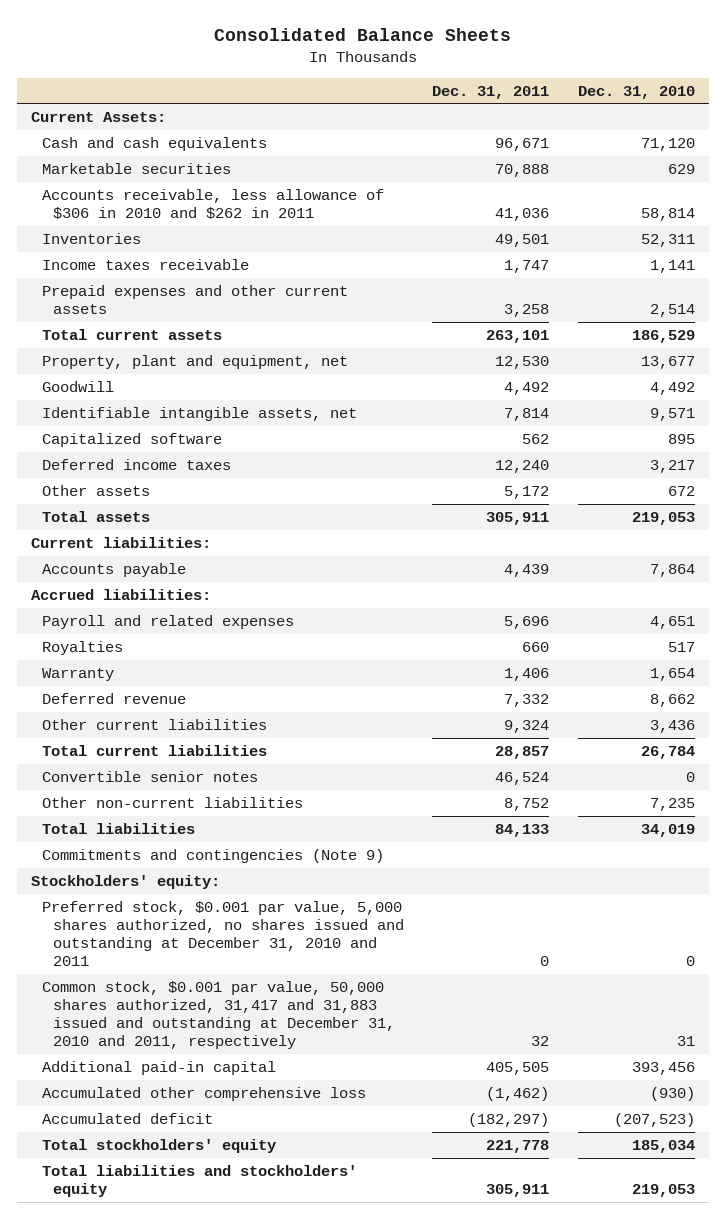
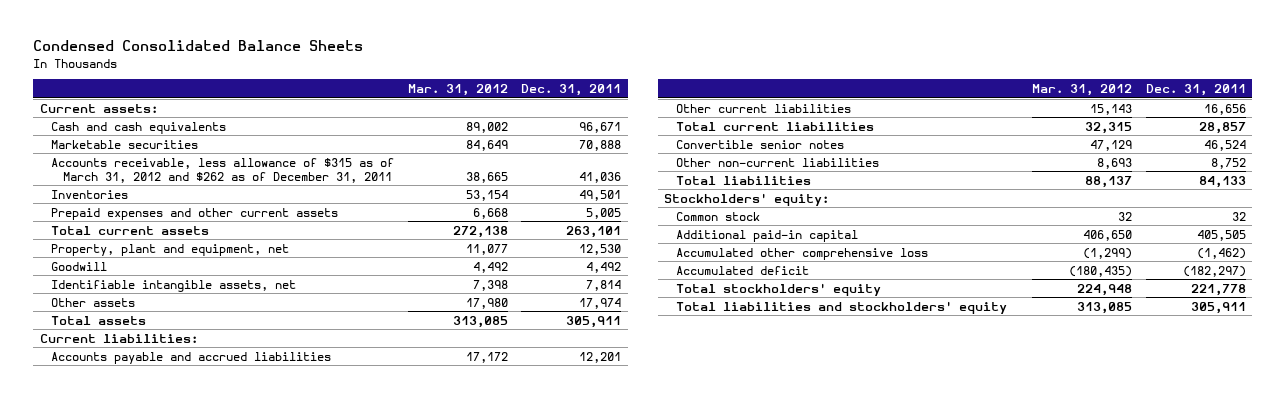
- Consolidated Balance Sheets
+ Condensed Consolidated Balance Sheets
- | Dec. 31, 2011 | Dec. 31, 2010
+ | Mar. 31, 2012 | Dec. 31, 2011
- Current Assets:
+ Current assets:
- Accounts receivable, less allowance of $306 in 2010 and $262 in 2011 | 41,036 | 58,814
+ Accounts receivable, less allowance of $315 as of March 31, 2012 and $262 as of December 31, 2011 | 38,665 | 41,036
- Income taxes receivable | 1,747 | 1,141
- Prepaid expenses and other current assets | 3,258 | 2,514
+ Prepaid expenses and other current assets | 6,668 | 5,005
- Capitalized software | 562 | 895
- Deferred income taxes | 12,240 | 3,217
- Other assets | 5,172 | 672
+ Other assets | 17,980 | 17,974
- Accounts payable | 4,439 | 7,864
- Accrued liabilities:
- Payroll and related expenses | 5,696 | 4,651
- Royalties | 660 | 517
- Warranty | 1,406 | 1,654
- Deferred revenue | 7,332 | 8,662
- Other current liabilities | 9,324 | 3,436
+ Accounts payable and accrued liabilities | 17,172 | 12,201
+ Other current liabilities | 15,143 | 16,656
- Commitments and contingencies (Note 9)
- Preferred stock, $0.001 par value, 5,000 shares authorized, no shares issued and outstanding at December 31, 2010 and 2011 | 0 | 0
- Common stock, $0.001 par value, 50,000 shares authorized, 31,417 and 31,883 issued and outstanding at December 31, 2010 and 2011, respectively | 32 | 31
+ Common stock | 32 | 32

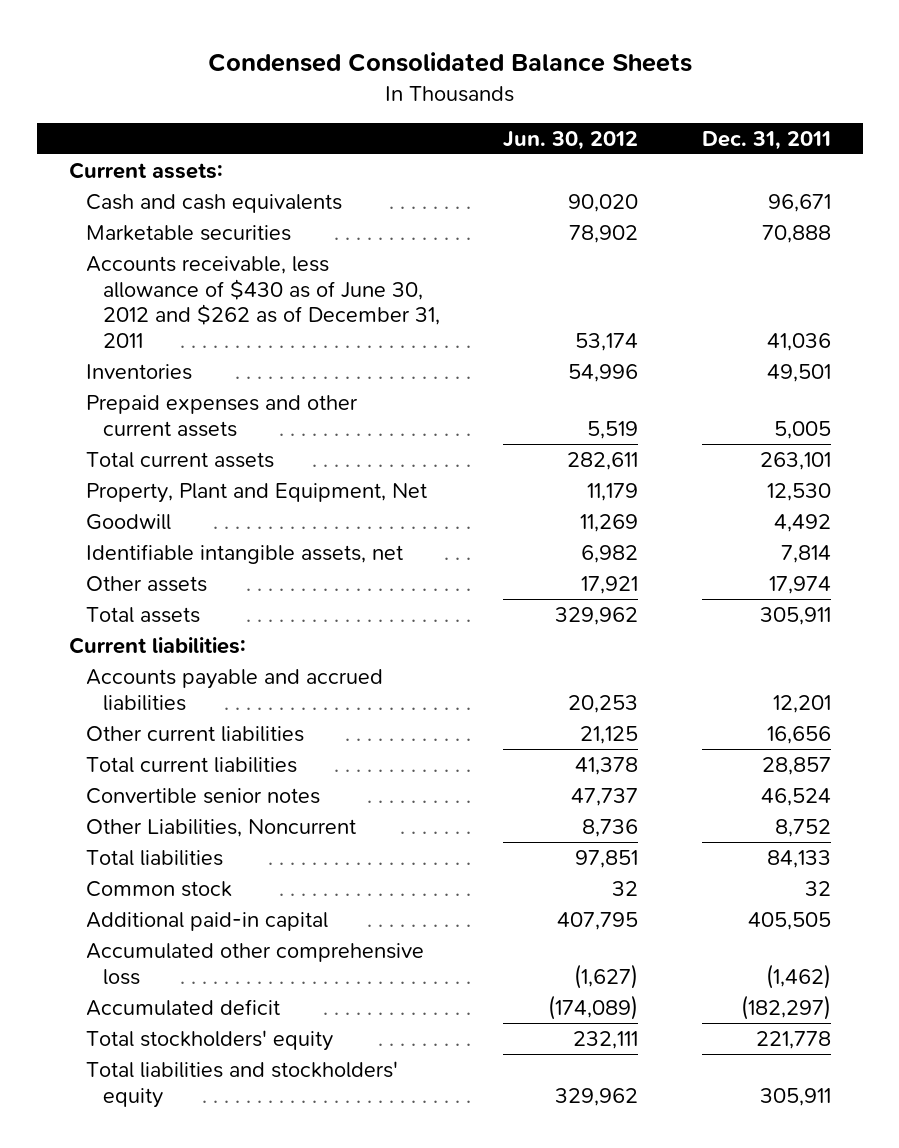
- | Mar. 31, 2012 | Dec. 31, 2011
+ | Jun. 30, 2012 | Dec. 31, 2011
- Accounts receivable, less allowance of $315 as of March 31, 2012 and $262 as of December 31, 2011 | 38,665 | 41,036
+ Accounts receivable, less allowance of $430 as of June 30, 2012 and $262 as of December 31, 2011 | 53,174 | 41,036
- Property, plant and equipment, net | 11,077 | 12,530
+ Property, Plant and Equipment, Net | 11,179 | 12,530
- Other non-current liabilities | 8,693 | 8,752
+ Other Liabilities, Noncurrent | 8,736 | 8,752
- Stockholders' equity:

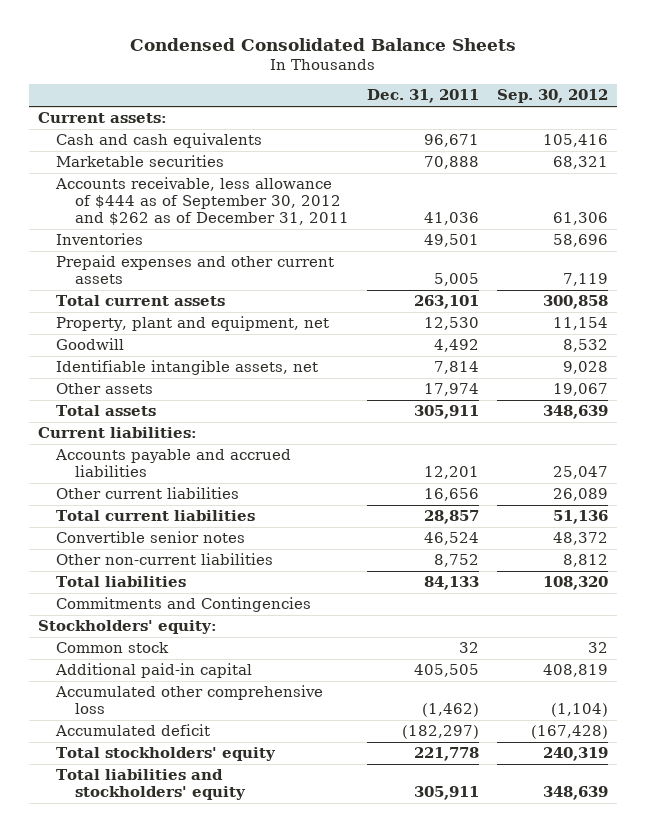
- | Jun. 30, 2012 | Dec. 31, 2011
+ | Dec. 31, 2011 | Sep. 30, 2012
- Accounts receivable, less allowance of $430 as of June 30, 2012 and $262 as of December 31, 2011 | 53,174 | 41,036
+ Accounts receivable, less allowance of $444 as of September 30, 2012 and $262 as of December 31, 2011 | 41,036 | 61,306
- Property, Plant and Equipment, Net | 11,179 | 12,530
+ Property, plant and equipment, net | 12,530 | 11,154
- Other Liabilities, Noncurrent | 8,736 | 8,752
+ Other non-current liabilities | 8,752 | 8,812
+ Commitments and Contingencies
+ Stockholders' equity:

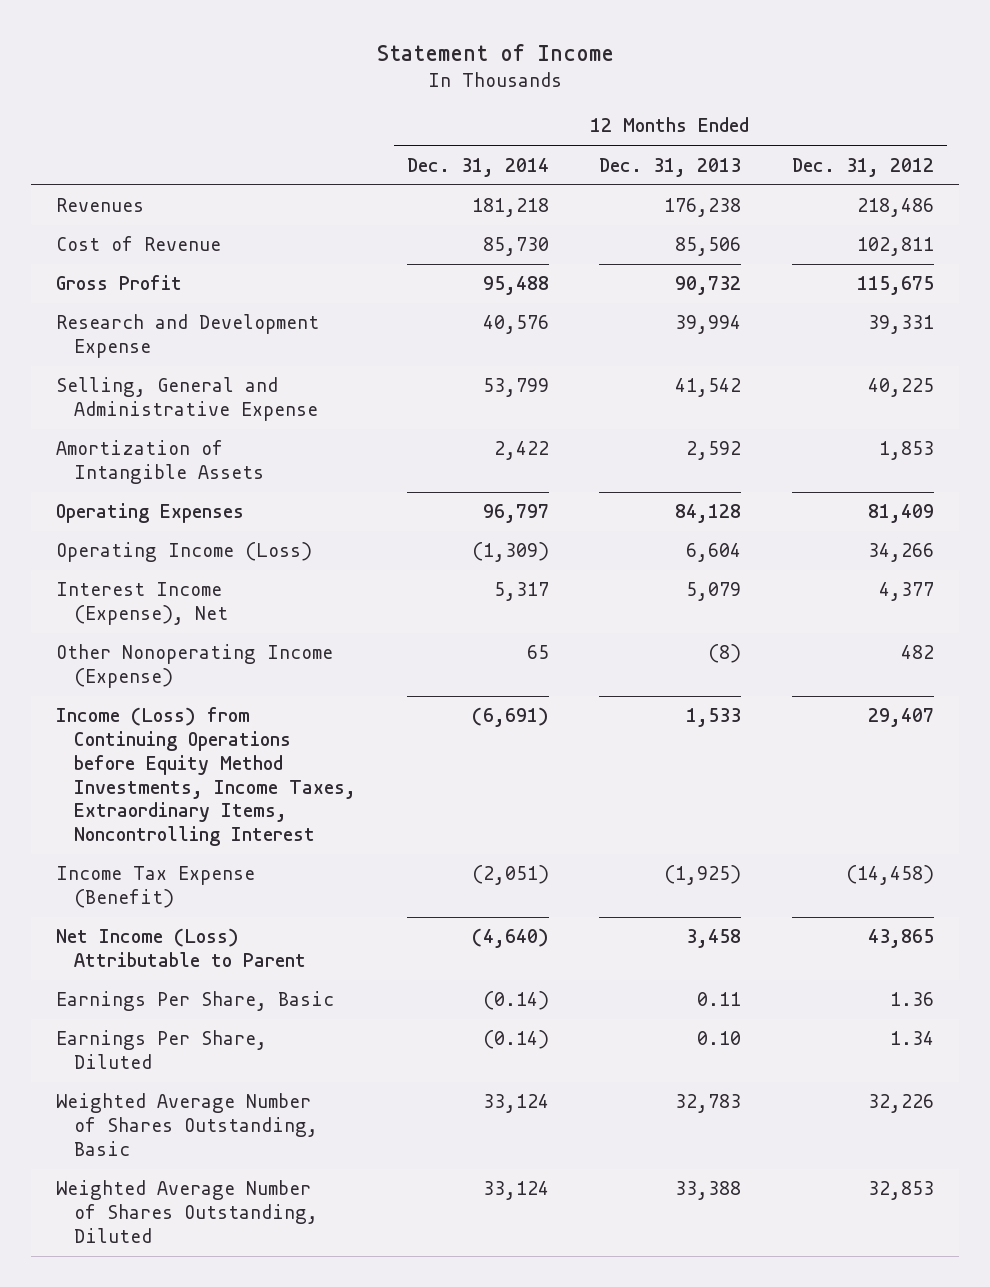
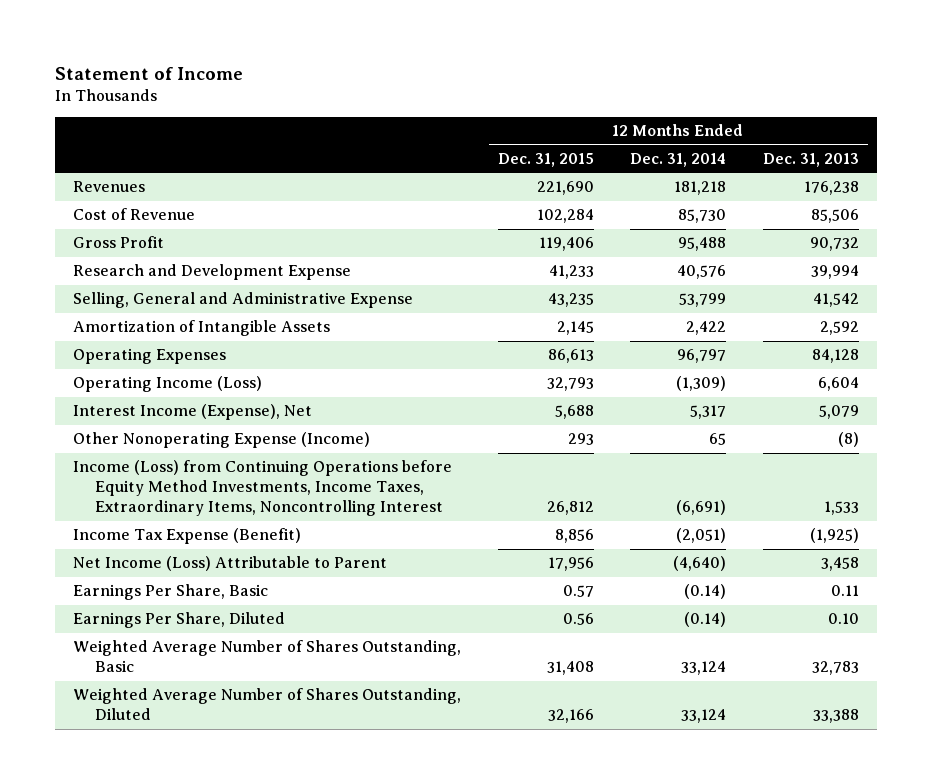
- | 12 Months Ended Dec. 31, 2014 | 12 Months Ended Dec. 31, 2013 | 12 Months Ended Dec. 31, 2012
+ | 12 Months Ended Dec. 31, 2015 | 12 Months Ended Dec. 31, 2014 | 12 Months Ended Dec. 31, 2013
- Other Nonoperating Income (Expense) | 65 | (8) | 482
+ Other Nonoperating Expense (Income) | 293 | 65 | (8)

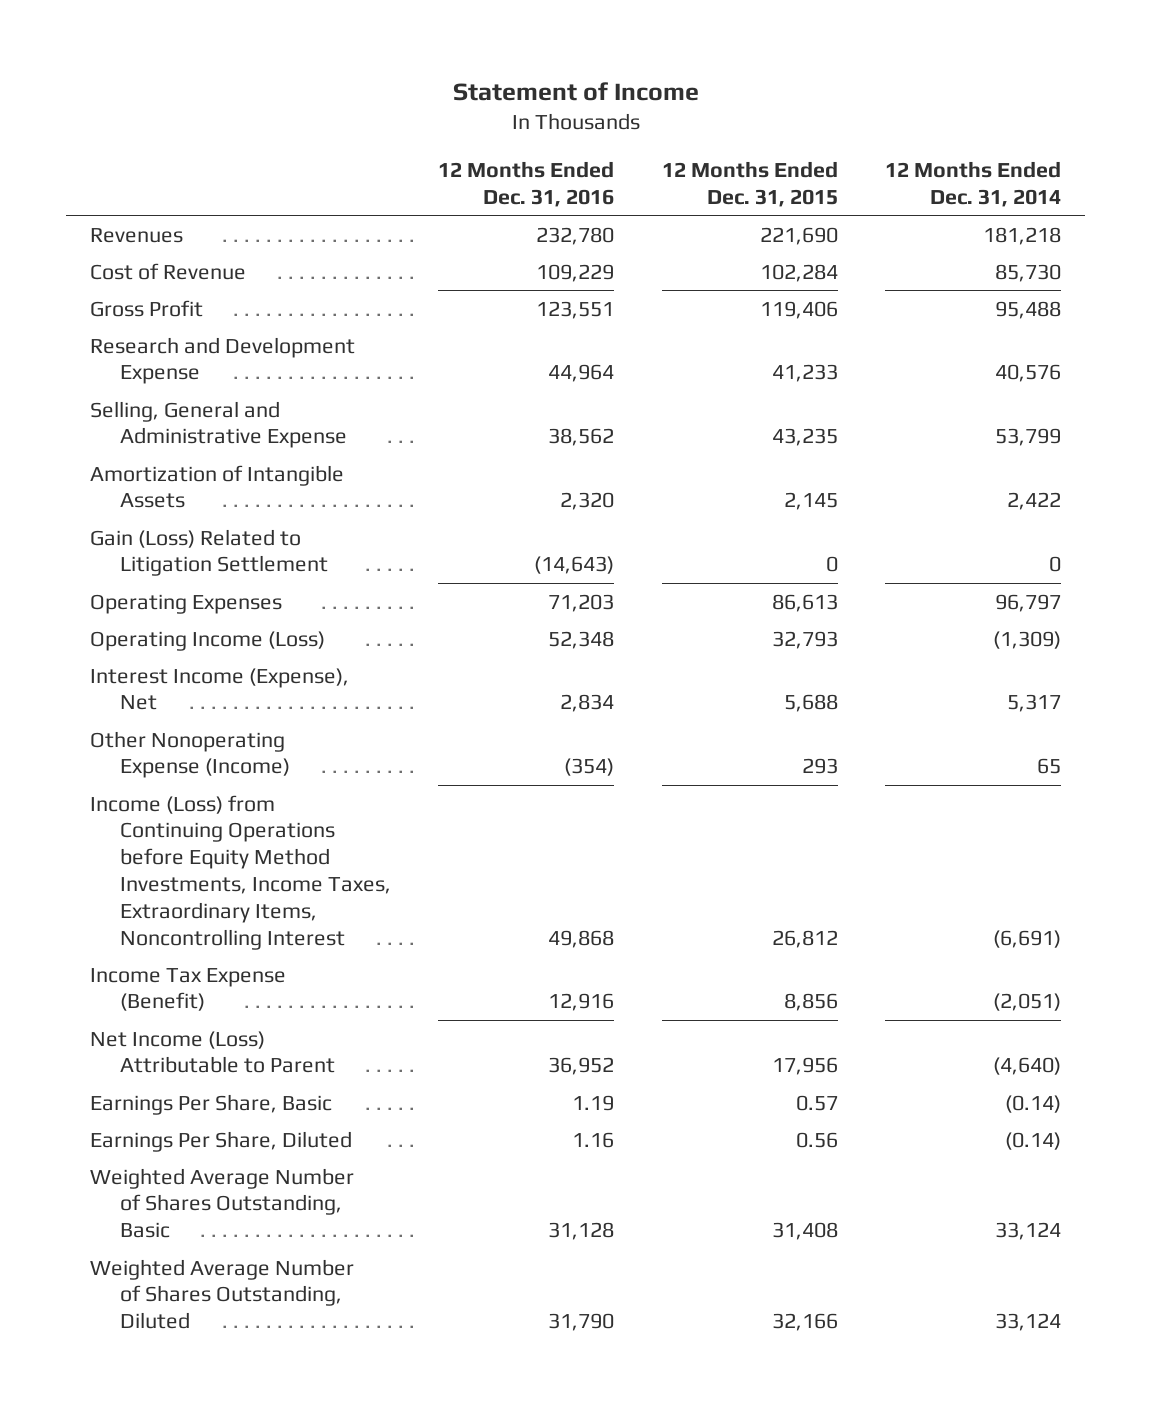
- | 12 Months Ended Dec. 31, 2015 | 12 Months Ended Dec. 31, 2014 | 12 Months Ended Dec. 31, 2013
+ | 12 Months Ended Dec. 31, 2016 | 12 Months Ended Dec. 31, 2015 | 12 Months Ended Dec. 31, 2014
+ Gain (Loss) Related to Litigation Settlement | (14,643) | 0 | 0

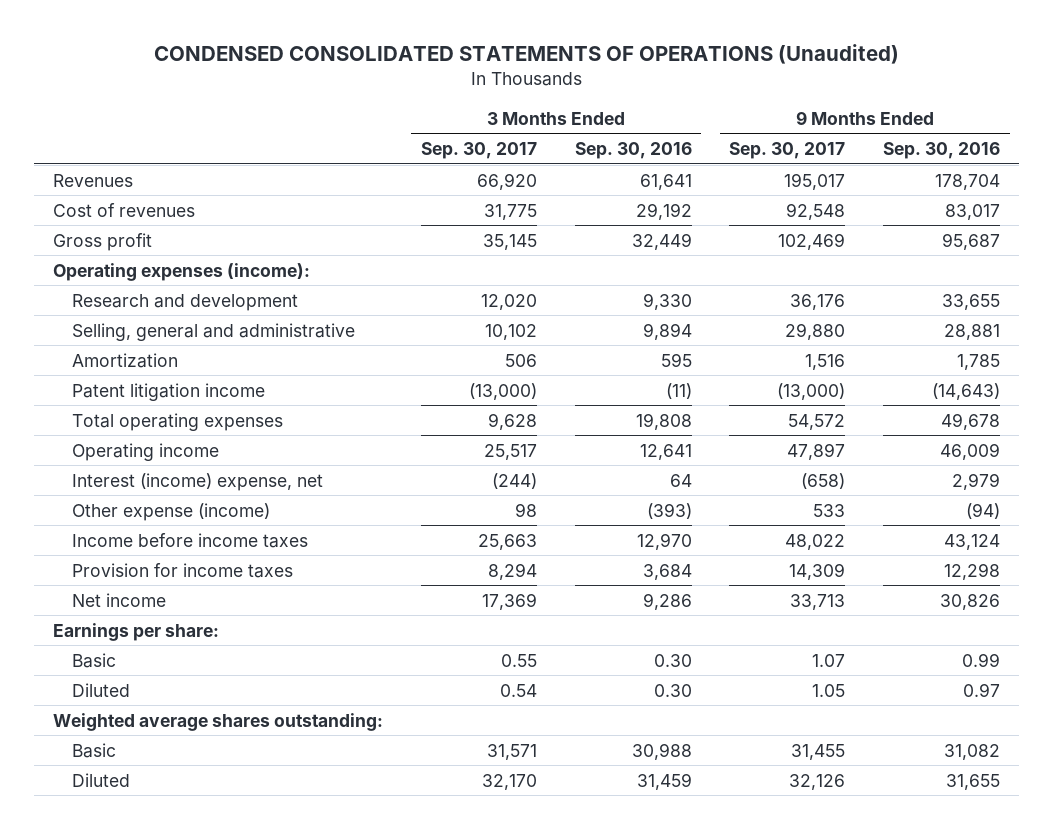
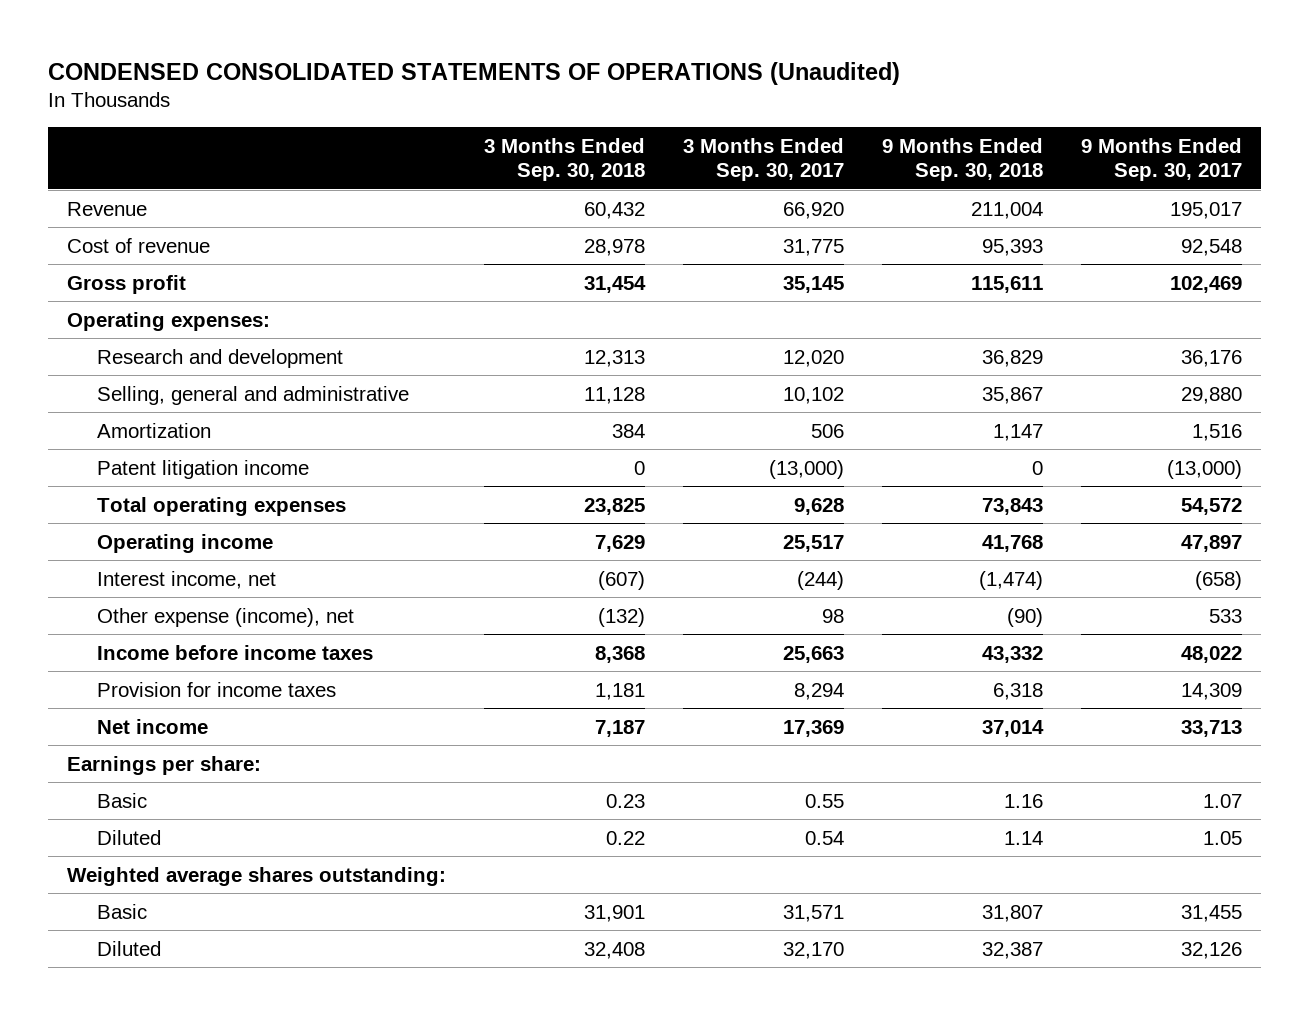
- | 3 Months Ended Sep. 30, 2017 | 3 Months Ended Sep. 30, 2016 | 9 Months Ended Sep. 30, 2017 | 9 Months Ended Sep. 30, 2016
+ | 3 Months Ended Sep. 30, 2018 | 3 Months Ended Sep. 30, 2017 | 9 Months Ended Sep. 30, 2018 | 9 Months Ended Sep. 30, 2017
- Revenues | 66,920 | 61,641 | 195,017 | 178,704
- Cost of revenues | 31,775 | 29,192 | 92,548 | 83,017
+ Revenue | 60,432 | 66,920 | 211,004 | 195,017
+ Cost of revenue | 28,978 | 31,775 | 95,393 | 92,548
- Operating expenses (income):
+ Operating expenses:
- Interest (income) expense, net | (244) | 64 | (658) | 2,979
- Other expense (income) | 98 | (393) | 533 | (94)
+ Interest income, net | (607) | (244) | (1,474) | (658)
+ Other expense (income), net | (132) | 98 | (90) | 533

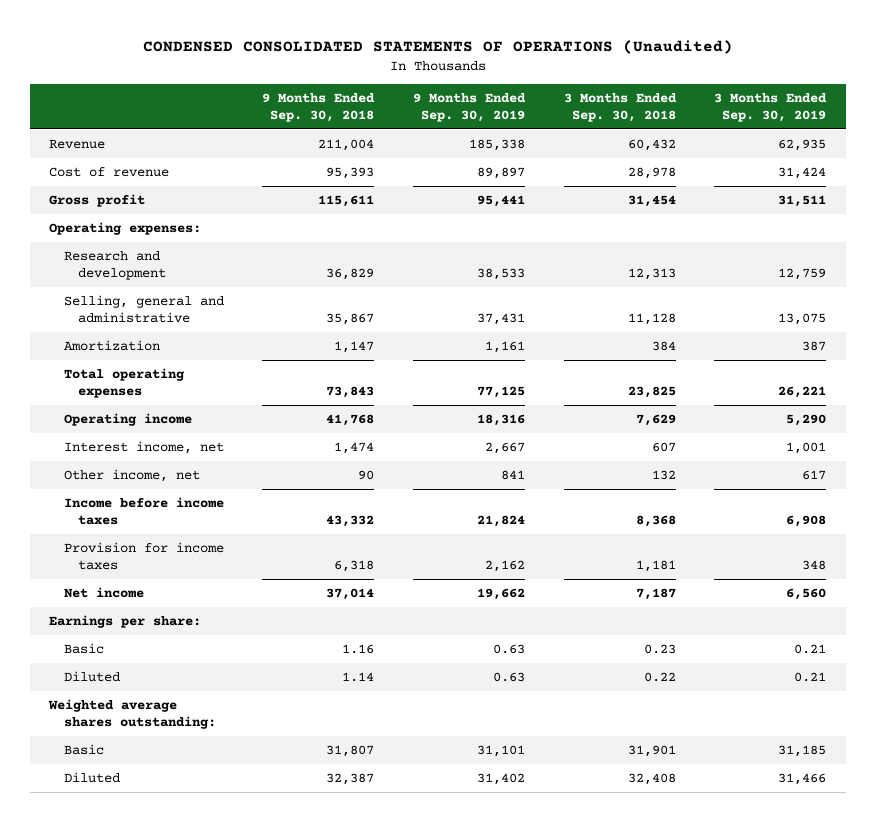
- | 3 Months Ended Sep. 30, 2018 | 3 Months Ended Sep. 30, 2017 | 9 Months Ended Sep. 30, 2018 | 9 Months Ended Sep. 30, 2017
+ | 9 Months Ended Sep. 30, 2018 | 9 Months Ended Sep. 30, 2019 | 3 Months Ended Sep. 30, 2018 | 3 Months Ended Sep. 30, 2019
- Patent litigation income | 0 | (13,000) | 0 | (13,000)
- Interest income, net | (607) | (244) | (1,474) | (658)
- Other expense (income), net | (132) | 98 | (90) | 533
+ Interest income, net | 1,474 | 2,667 | 607 | 1,001
+ Other income, net | 90 | 841 | 132 | 617

